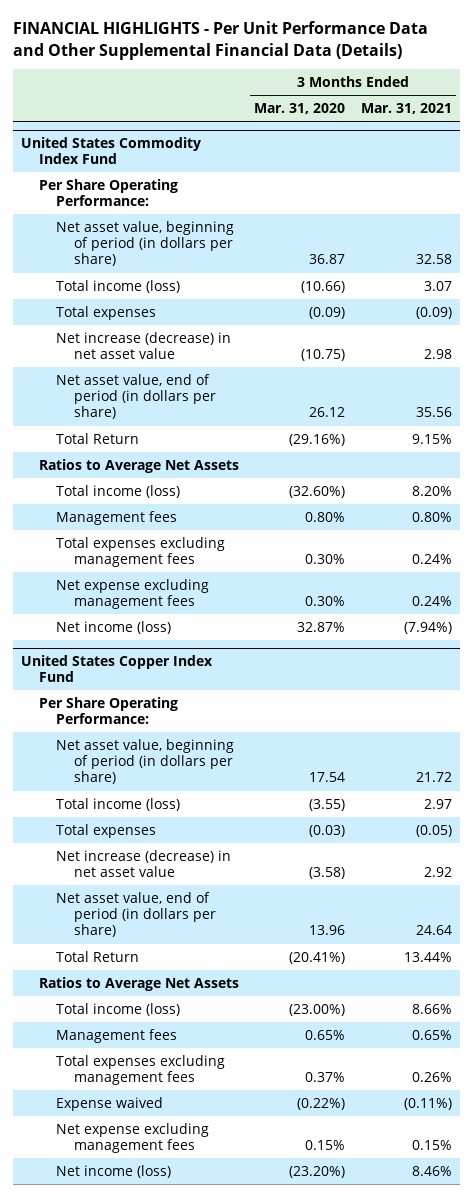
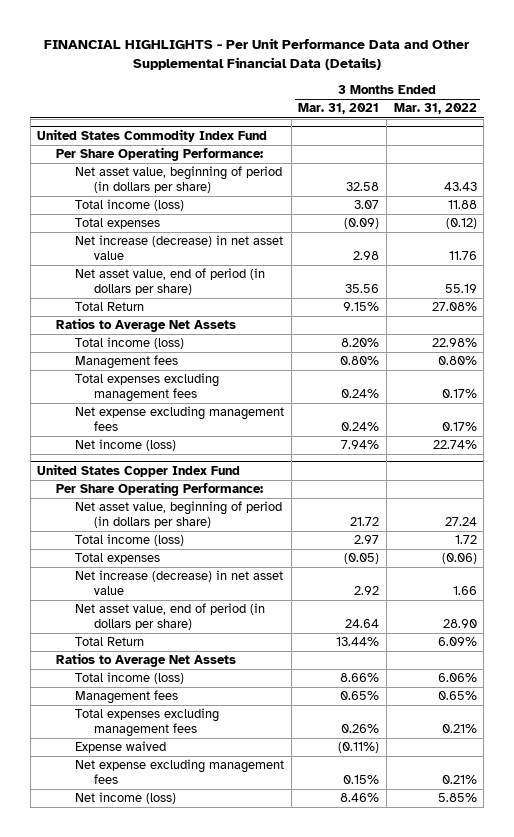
- | 3 Months Ended Mar. 31, 2020 | 3 Months Ended Mar. 31, 2021
+ | 3 Months Ended Mar. 31, 2021 | 3 Months Ended Mar. 31, 2022
@ United States Commodity Index Fund
- Net income (loss) | 32.87% | (7.94%)
+ Net income (loss) | 7.94% | 22.74%

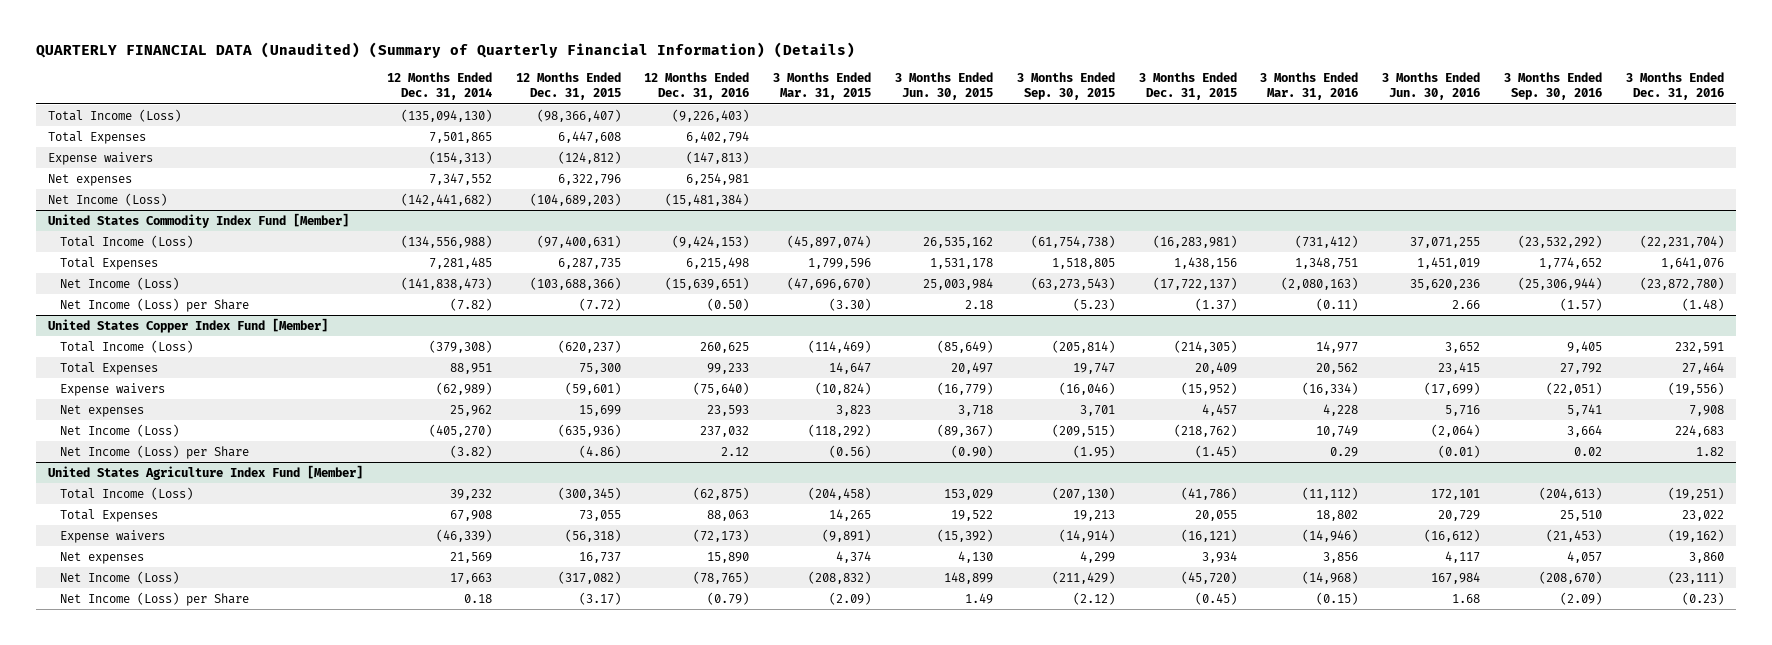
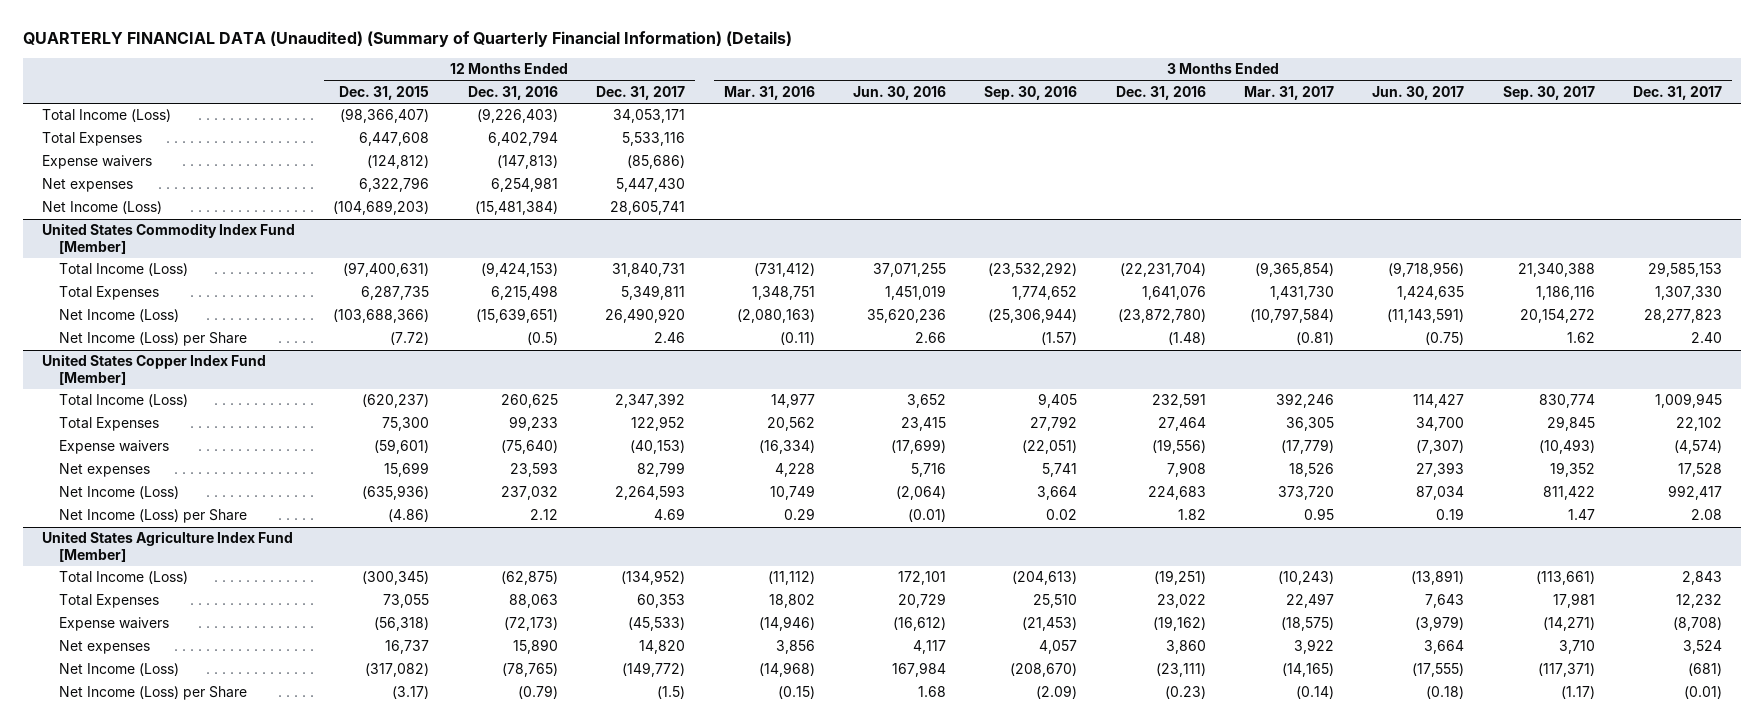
- | 12 Months Ended Dec. 31, 2014 | 12 Months Ended Dec. 31, 2015 | 12 Months Ended Dec. 31, 2016 | 3 Months Ended Mar. 31, 2015 | 3 Months Ended Jun. 30, 2015 | 3 Months Ended Sep. 30, 2015 | 3 Months Ended Dec. 31, 2015 | 3 Months Ended Mar. 31, 2016 | 3 Months Ended Jun. 30, 2016 | 3 Months Ended Sep. 30, 2016 | 3 Months Ended Dec. 31, 2016
+ | 12 Months Ended Dec. 31, 2015 | 12 Months Ended Dec. 31, 2016 | 12 Months Ended Dec. 31, 2017 | 3 Months Ended Mar. 31, 2016 | 3 Months Ended Jun. 30, 2016 | 3 Months Ended Sep. 30, 2016 | 3 Months Ended Dec. 31, 2016 | 3 Months Ended Mar. 31, 2017 | 3 Months Ended Jun. 30, 2017 | 3 Months Ended Sep. 30, 2017 | 3 Months Ended Dec. 31, 2017
@ United States Commodity Index Fund [Member]
- Net Income (Loss) per Share | (7.82) | (7.72) | (0.50) | (3.30) | 2.18 | (5.23) | (1.37) | (0.11) | 2.66 | (1.57) | (1.48)
+ Net Income (Loss) per Share | (7.72) | (0.5) | 2.46 | (0.11) | 2.66 | (1.57) | (1.48) | (0.81) | (0.75) | 1.62 | 2.40

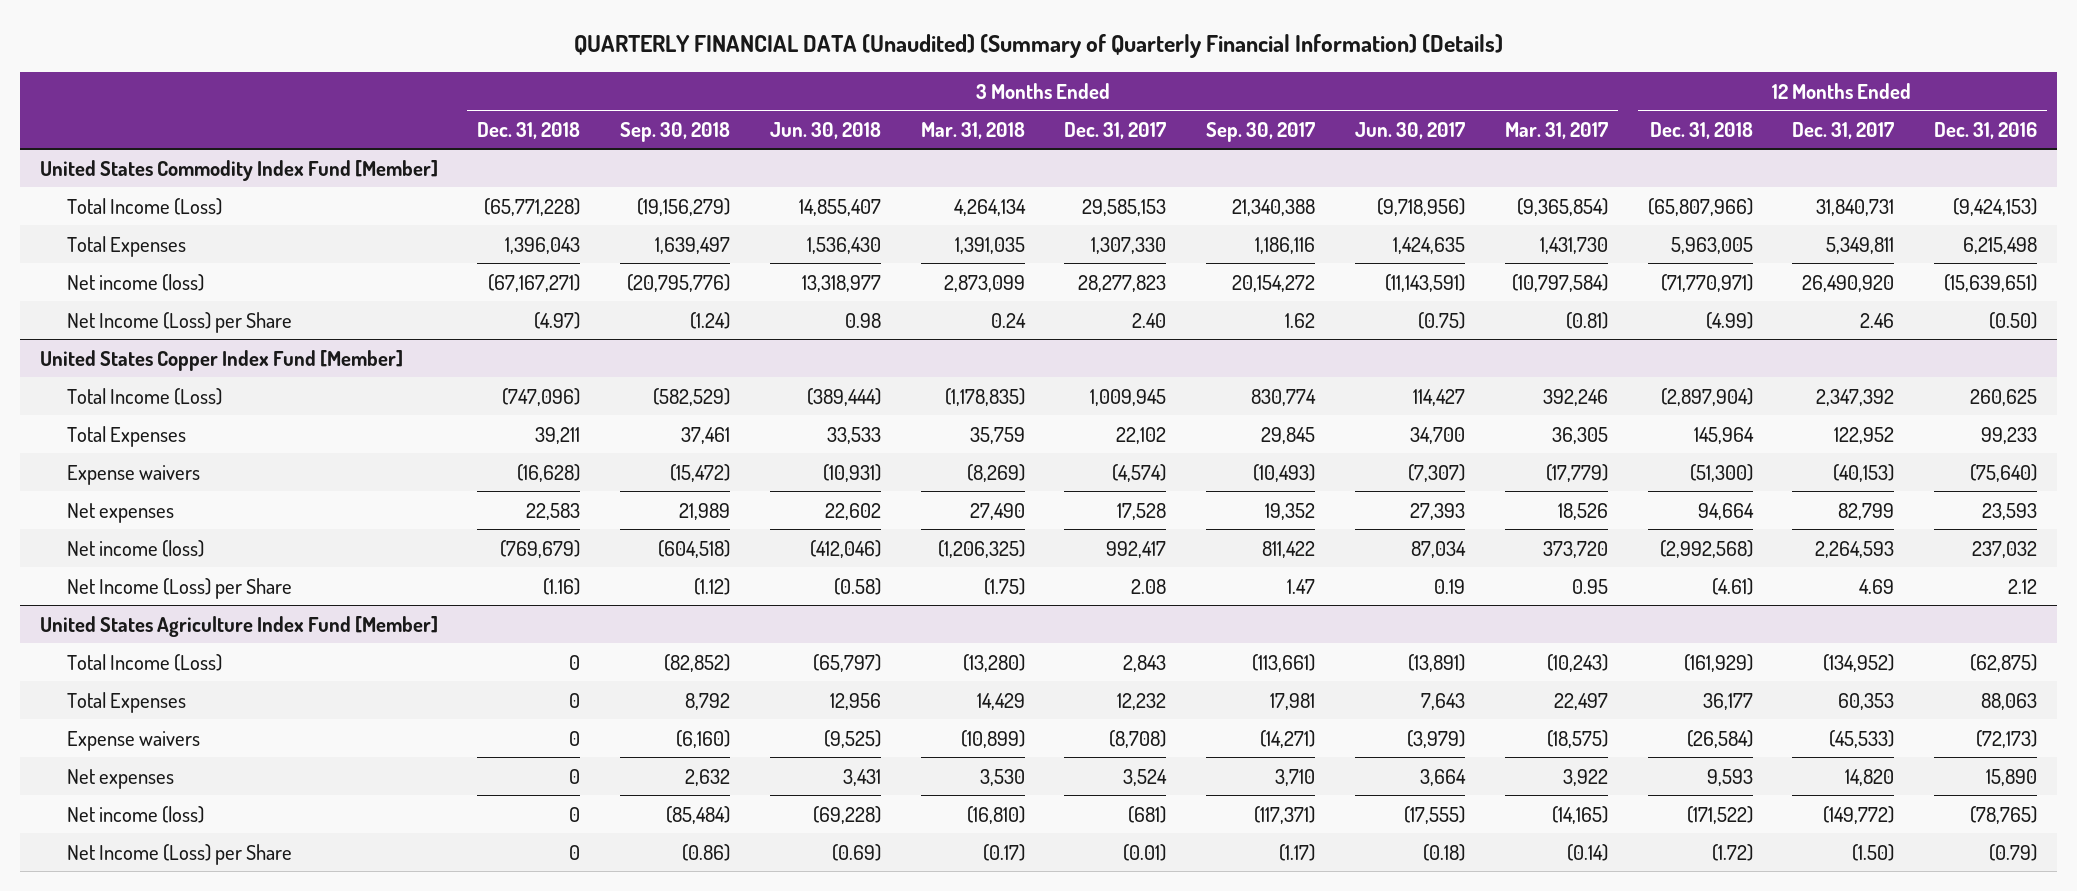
- | 12 Months Ended Dec. 31, 2015 | 12 Months Ended Dec. 31, 2016 | 12 Months Ended Dec. 31, 2017 | 3 Months Ended Mar. 31, 2016 | 3 Months Ended Jun. 30, 2016 | 3 Months Ended Sep. 30, 2016 | 3 Months Ended Dec. 31, 2016 | 3 Months Ended Mar. 31, 2017 | 3 Months Ended Jun. 30, 2017 | 3 Months Ended Sep. 30, 2017 | 3 Months Ended Dec. 31, 2017
+ | 3 Months Ended Dec. 31, 2018 | 3 Months Ended Sep. 30, 2018 | 3 Months Ended Jun. 30, 2018 | 3 Months Ended Mar. 31, 2018 | 3 Months Ended Dec. 31, 2017 | 3 Months Ended Sep. 30, 2017 | 3 Months Ended Jun. 30, 2017 | 3 Months Ended Mar. 31, 2017 | 12 Months Ended Dec. 31, 2018 | 12 Months Ended Dec. 31, 2017 | 12 Months Ended Dec. 31, 2016
- Total Income (Loss) | (98,366,407) | (9,226,403) | 34,053,171 | | | | | | | |
- Total Expenses | 6,447,608 | 6,402,794 | 5,533,116 | | | | | | | |
- Expense waivers | (124,812) | (147,813) | (85,686) | | | | | | | |
- Net expenses | 6,322,796 | 6,254,981 | 5,447,430 | | | | | | | |
- Net Income (Loss) | (104,689,203) | (15,481,384) | 28,605,741 | | | | | | | |
@ United States Commodity Index Fund [Member]
- Net Income (Loss) | (103,688,366) | (15,639,651) | 26,490,920 | (2,080,163) | 35,620,236 | (25,306,944) | (23,872,780) | (10,797,584) | (11,143,591) | 20,154,272 | 28,277,823
- Net Income (Loss) per Share | (7.72) | (0.5) | 2.46 | (0.11) | 2.66 | (1.57) | (1.48) | (0.81) | (0.75) | 1.62 | 2.40
+ Net income (loss) | (67,167,271) | (20,795,776) | 13,318,977 | 2,873,099 | 28,277,823 | 20,154,272 | (11,143,591) | (10,797,584) | (71,770,971) | 26,490,920 | (15,639,651)
+ Net Income (Loss) per Share | (4.97) | (1.24) | 0.98 | 0.24 | 2.40 | 1.62 | (0.75) | (0.81) | (4.99) | 2.46 | (0.50)
@ United States Copper Index Fund [Member]
- Net Income (Loss) | (635,936) | 237,032 | 2,264,593 | 10,749 | (2,064) | 3,664 | 224,683 | 373,720 | 87,034 | 811,422 | 992,417
+ Net income (loss) | (769,679) | (604,518) | (412,046) | (1,206,325) | 992,417 | 811,422 | 87,034 | 373,720 | (2,992,568) | 2,264,593 | 237,032
@ United States Agriculture Index Fund [Member]
- Net Income (Loss) | (317,082) | (78,765) | (149,772) | (14,968) | 167,984 | (208,670) | (23,111) | (14,165) | (17,555) | (117,371) | (681)
- Net Income (Loss) per Share | (3.17) | (0.79) | (1.5) | (0.15) | 1.68 | (2.09) | (0.23) | (0.14) | (0.18) | (1.17) | (0.01)
+ Net income (loss) | 0 | (85,484) | (69,228) | (16,810) | (681) | (117,371) | (17,555) | (14,165) | (171,522) | (149,772) | (78,765)
+ Net Income (Loss) per Share | 0 | (0.86) | (0.69) | (0.17) | (0.01) | (1.17) | (0.18) | (0.14) | (1.72) | (1.50) | (0.79)

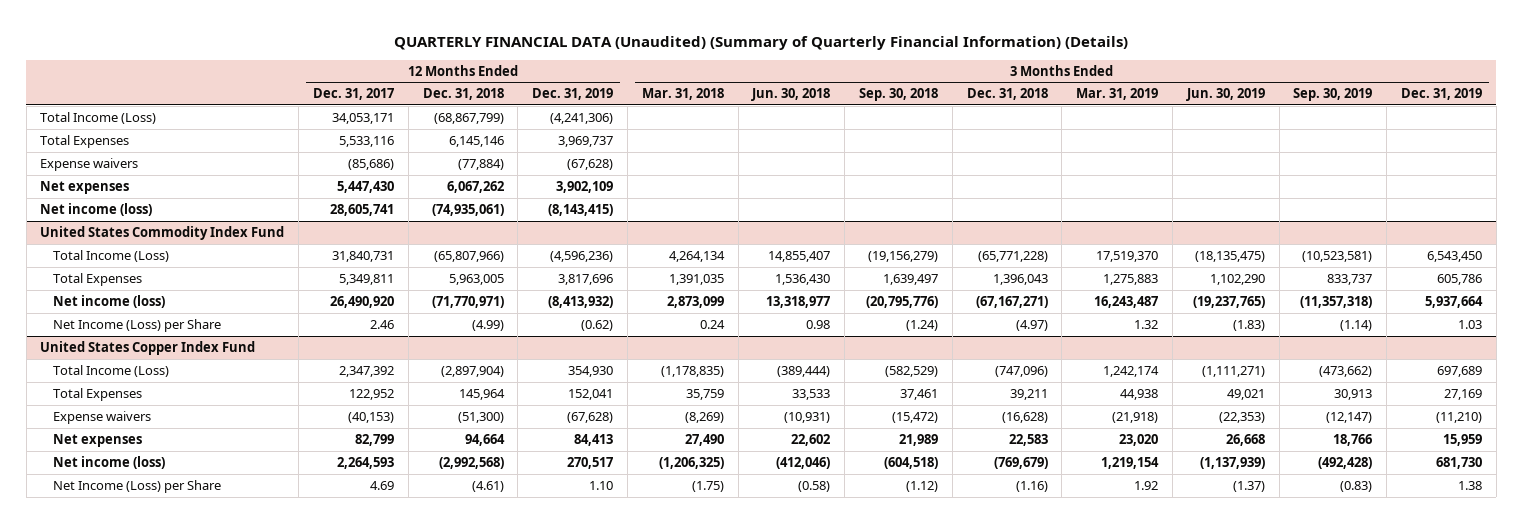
- | 3 Months Ended Dec. 31, 2018 | 3 Months Ended Sep. 30, 2018 | 3 Months Ended Jun. 30, 2018 | 3 Months Ended Mar. 31, 2018 | 3 Months Ended Dec. 31, 2017 | 3 Months Ended Sep. 30, 2017 | 3 Months Ended Jun. 30, 2017 | 3 Months Ended Mar. 31, 2017 | 12 Months Ended Dec. 31, 2018 | 12 Months Ended Dec. 31, 2017 | 12 Months Ended Dec. 31, 2016
+ | 12 Months Ended Dec. 31, 2017 | 12 Months Ended Dec. 31, 2018 | 12 Months Ended Dec. 31, 2019 | 3 Months Ended Mar. 31, 2018 | 3 Months Ended Jun. 30, 2018 | 3 Months Ended Sep. 30, 2018 | 3 Months Ended Dec. 31, 2018 | 3 Months Ended Mar. 31, 2019 | 3 Months Ended Jun. 30, 2019 | 3 Months Ended Sep. 30, 2019 | 3 Months Ended Dec. 31, 2019
- United States Commodity Index Fund [Member]
+ Total Income (Loss) | 34,053,171 | (68,867,799) | (4,241,306) | | | | | | | |
+ Total Expenses | 5,533,116 | 6,145,146 | 3,969,737 | | | | | | | |
+ Expense waivers | (85,686) | (77,884) | (67,628) | | | | | | | |
+ Net expenses | 5,447,430 | 6,067,262 | 3,902,109 | | | | | | | |
+ Net income (loss) | 28,605,741 | (74,935,061) | (8,143,415) | | | | | | | |
+ United States Commodity Index Fund
- United States Copper Index Fund [Member]
+ United States Copper Index Fund
- United States Agriculture Index Fund [Member]
- Total Income (Loss) | 0 | (82,852) | (65,797) | (13,280) | 2,843 | (113,661) | (13,891) | (10,243) | (161,929) | (134,952) | (62,875)
- Total Expenses | 0 | 8,792 | 12,956 | 14,429 | 12,232 | 17,981 | 7,643 | 22,497 | 36,177 | 60,353 | 88,063
- Expense waivers | 0 | (6,160) | (9,525) | (10,899) | (8,708) | (14,271) | (3,979) | (18,575) | (26,584) | (45,533) | (72,173)
- Net expenses | 0 | 2,632 | 3,431 | 3,530 | 3,524 | 3,710 | 3,664 | 3,922 | 9,593 | 14,820 | 15,890
- Net income (loss) | 0 | (85,484) | (69,228) | (16,810) | (681) | (117,371) | (17,555) | (14,165) | (171,522) | (149,772) | (78,765)
- Net Income (Loss) per Share | 0 | (0.86) | (0.69) | (0.17) | (0.01) | (1.17) | (0.18) | (0.14) | (1.72) | (1.50) | (0.79)

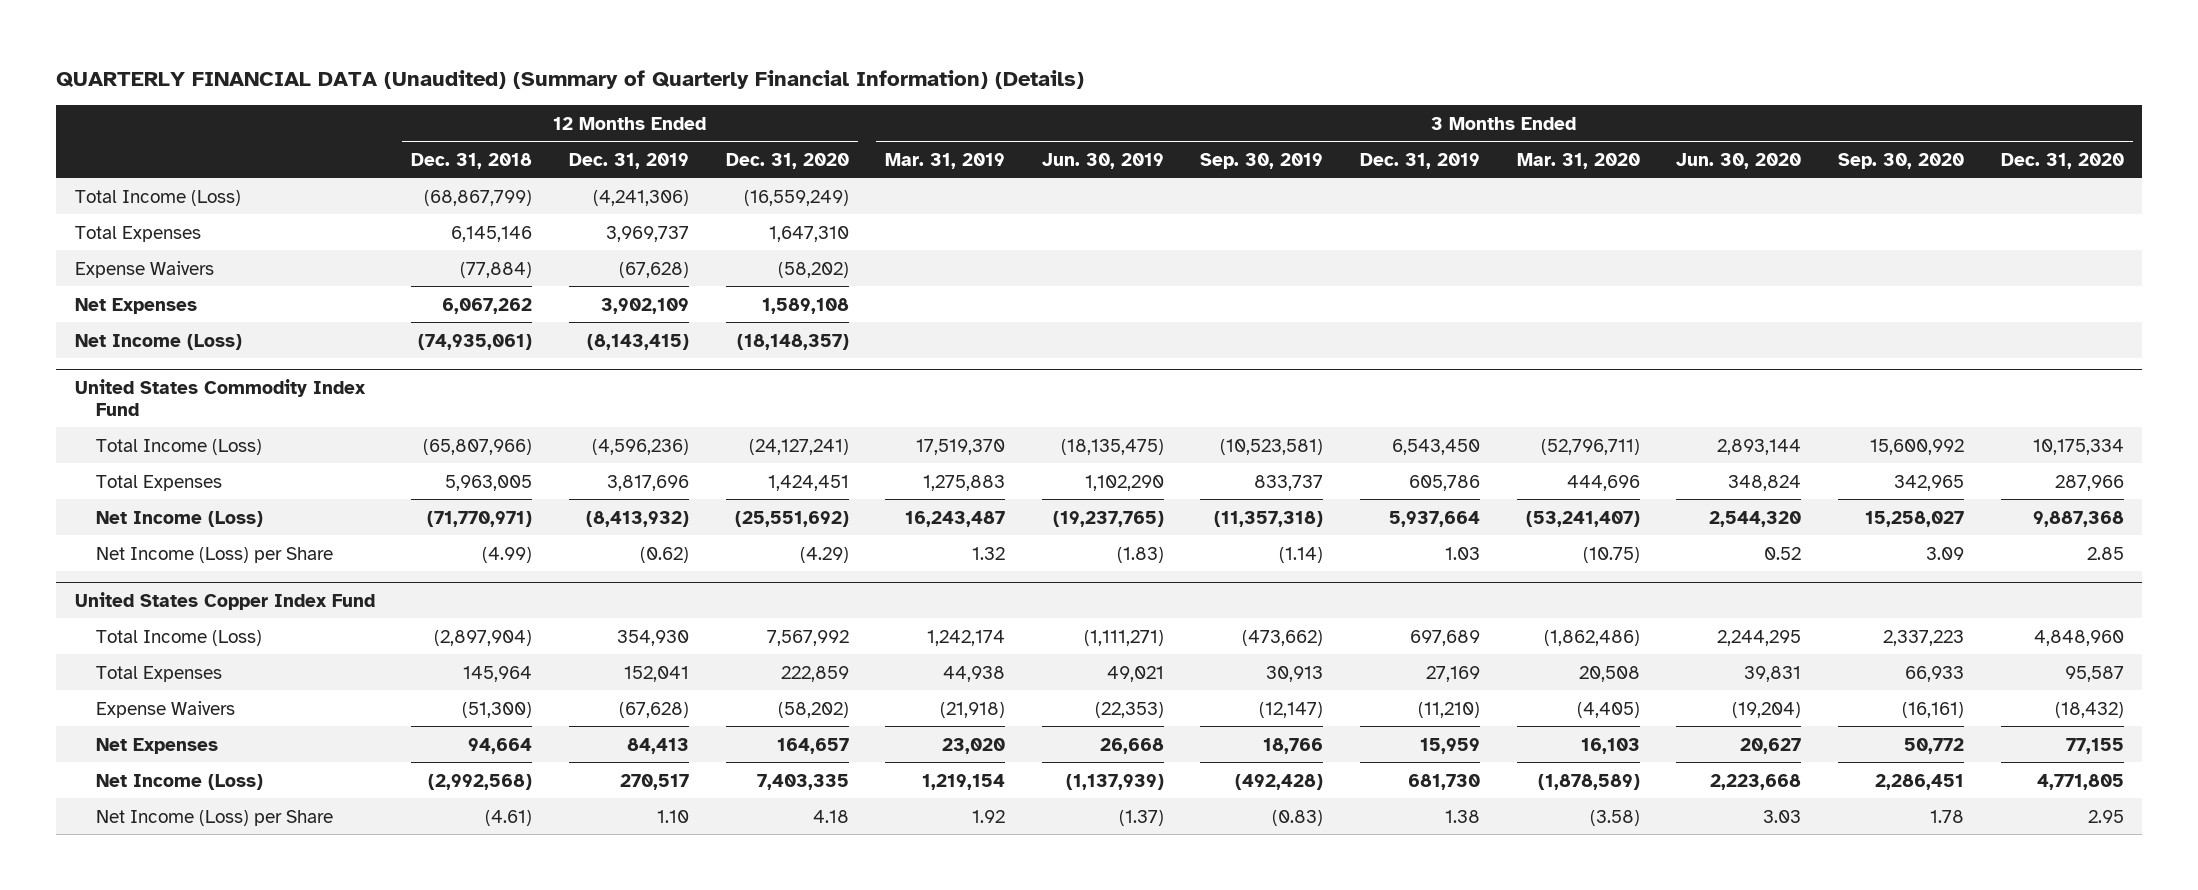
- | 12 Months Ended Dec. 31, 2017 | 12 Months Ended Dec. 31, 2018 | 12 Months Ended Dec. 31, 2019 | 3 Months Ended Mar. 31, 2018 | 3 Months Ended Jun. 30, 2018 | 3 Months Ended Sep. 30, 2018 | 3 Months Ended Dec. 31, 2018 | 3 Months Ended Mar. 31, 2019 | 3 Months Ended Jun. 30, 2019 | 3 Months Ended Sep. 30, 2019 | 3 Months Ended Dec. 31, 2019
+ | 12 Months Ended Dec. 31, 2018 | 12 Months Ended Dec. 31, 2019 | 12 Months Ended Dec. 31, 2020 | 3 Months Ended Mar. 31, 2019 | 3 Months Ended Jun. 30, 2019 | 3 Months Ended Sep. 30, 2019 | 3 Months Ended Dec. 31, 2019 | 3 Months Ended Mar. 31, 2020 | 3 Months Ended Jun. 30, 2020 | 3 Months Ended Sep. 30, 2020 | 3 Months Ended Dec. 31, 2020
- Expense waivers | (85,686) | (77,884) | (67,628) | | | | | | | |
- Net expenses | 5,447,430 | 6,067,262 | 3,902,109 | | | | | | | |
- Net income (loss) | 28,605,741 | (74,935,061) | (8,143,415) | | | | | | | |
+ Expense Waivers | (77,884) | (67,628) | (58,202) | | | | | | | |
+ Net Expenses | 6,067,262 | 3,902,109 | 1,589,108 | | | | | | | |
+ Net Income (Loss) | (74,935,061) | (8,143,415) | (18,148,357) | | | | | | | |
@ United States Commodity Index Fund
- Net income (loss) | 26,490,920 | (71,770,971) | (8,413,932) | 2,873,099 | 13,318,977 | (20,795,776) | (67,167,271) | 16,243,487 | (19,237,765) | (11,357,318) | 5,937,664
+ Net Income (Loss) | (71,770,971) | (8,413,932) | (25,551,692) | 16,243,487 | (19,237,765) | (11,357,318) | 5,937,664 | (53,241,407) | 2,544,320 | 15,258,027 | 9,887,368
@ United States Copper Index Fund
- Expense waivers | (40,153) | (51,300) | (67,628) | (8,269) | (10,931) | (15,472) | (16,628) | (21,918) | (22,353) | (12,147) | (11,210)
- Net expenses | 82,799 | 94,664 | 84,413 | 27,490 | 22,602 | 21,989 | 22,583 | 23,020 | 26,668 | 18,766 | 15,959
- Net income (loss) | 2,264,593 | (2,992,568) | 270,517 | (1,206,325) | (412,046) | (604,518) | (769,679) | 1,219,154 | (1,137,939) | (492,428) | 681,730
+ Expense Waivers | (51,300) | (67,628) | (58,202) | (21,918) | (22,353) | (12,147) | (11,210) | (4,405) | (19,204) | (16,161) | (18,432)
+ Net Expenses | 94,664 | 84,413 | 164,657 | 23,020 | 26,668 | 18,766 | 15,959 | 16,103 | 20,627 | 50,772 | 77,155
+ Net Income (Loss) | (2,992,568) | 270,517 | 7,403,335 | 1,219,154 | (1,137,939) | (492,428) | 681,730 | (1,878,589) | 2,223,668 | 2,286,451 | 4,771,805

